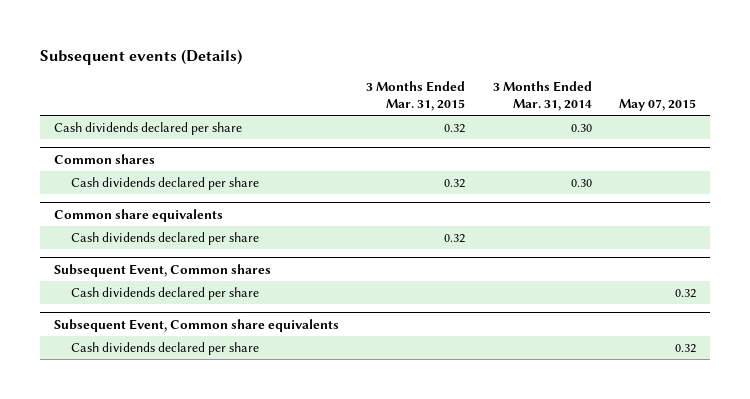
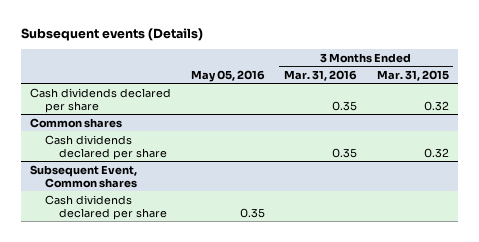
- | 3 Months Ended Mar. 31, 2015 | 3 Months Ended Mar. 31, 2014 | May 07, 2015
+ | May 05, 2016 | 3 Months Ended Mar. 31, 2016 | 3 Months Ended Mar. 31, 2015
- Common share equivalents
- Cash dividends declared per share | 0.32 | |
- Subsequent Event, Common share equivalents
- Cash dividends declared per share | | | 0.32

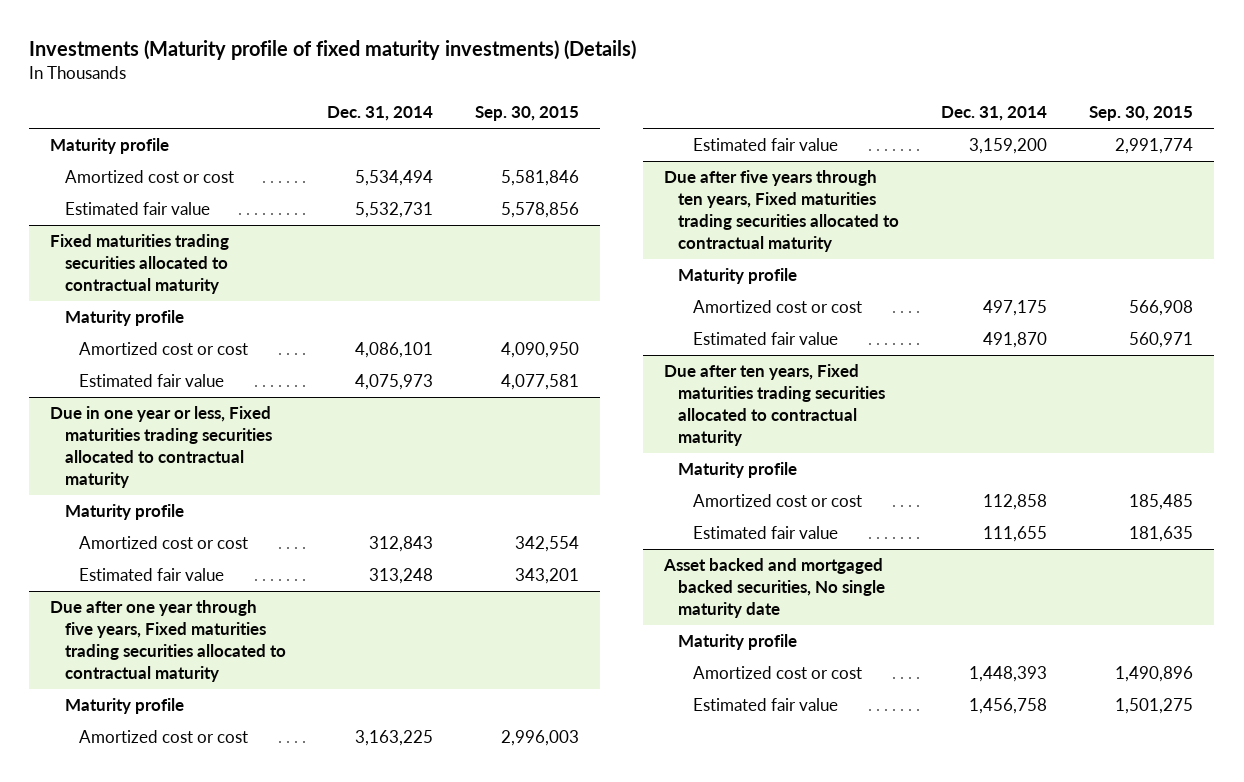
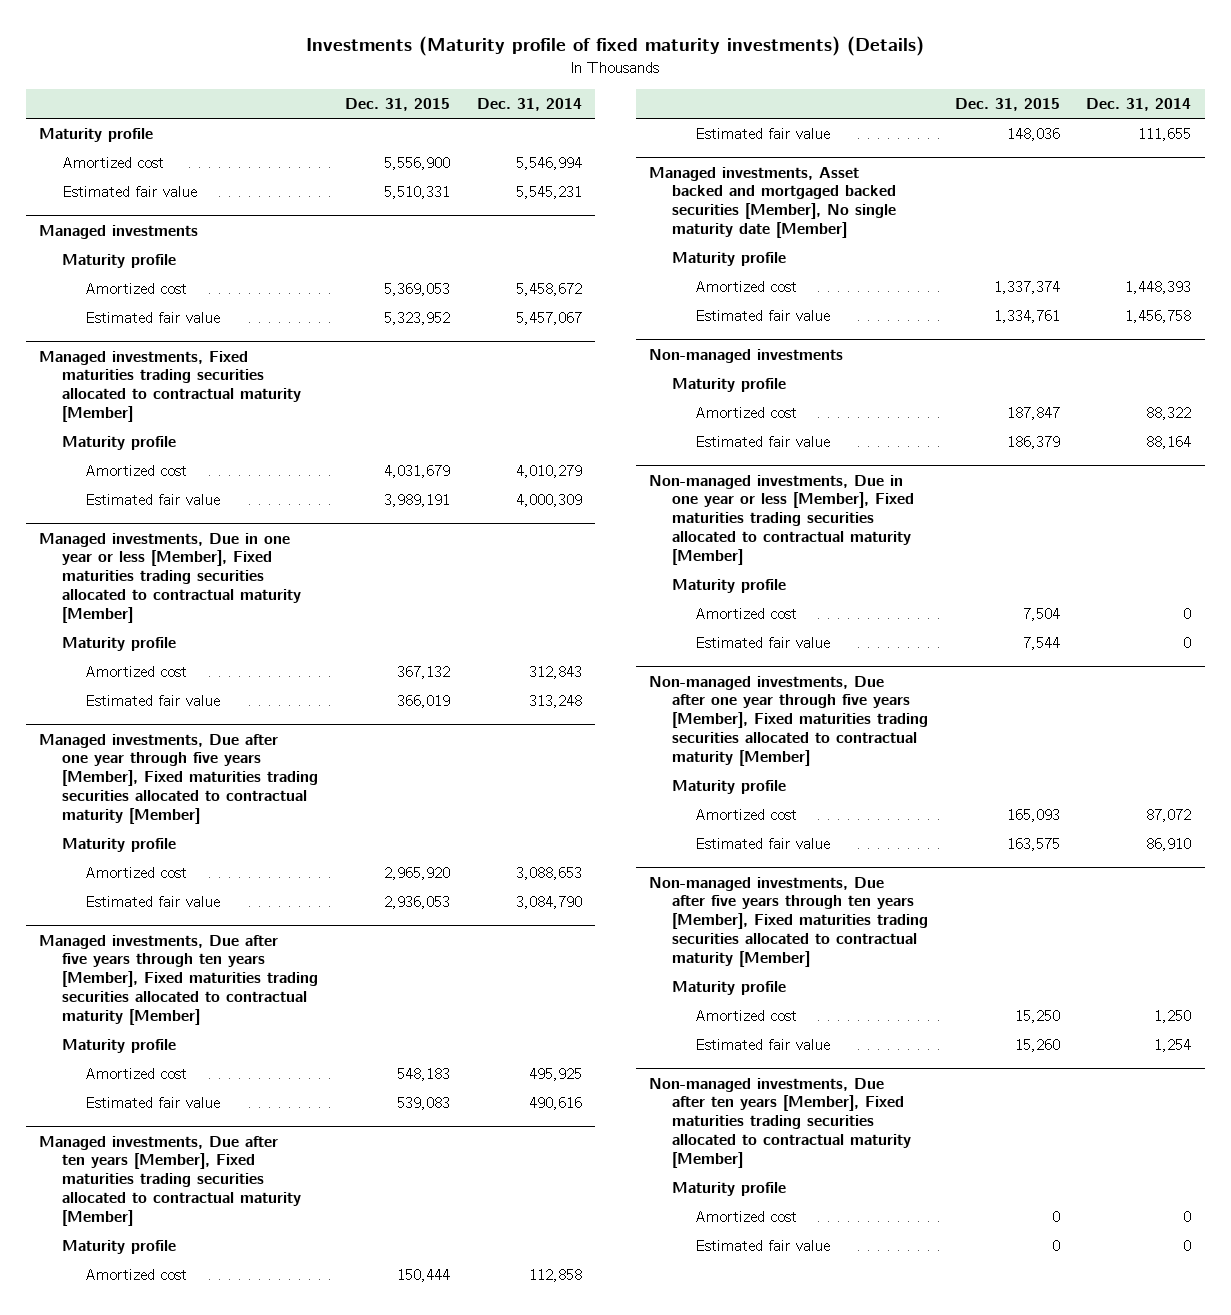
- | Dec. 31, 2014 | Sep. 30, 2015
+ | Dec. 31, 2015 | Dec. 31, 2014
- Amortized cost or cost | 5,534,494 | 5,581,846
- Estimated fair value | 5,532,731 | 5,578,856
- Fixed maturities trading securities allocated to contractual maturity
+ Amortized cost | 5,556,900 | 5,546,994
+ Estimated fair value | 5,510,331 | 5,545,231
+ Managed investments
- Amortized cost or cost | 4,086,101 | 4,090,950
- Estimated fair value | 4,075,973 | 4,077,581
- Due in one year or less, Fixed maturities trading securities allocated to contractual maturity
+ Amortized cost | 5,369,053 | 5,458,672
+ Estimated fair value | 5,323,952 | 5,457,067
+ Managed investments, Fixed maturities trading securities allocated to contractual maturity [Member]
- Amortized cost or cost | 312,843 | 342,554
+ Amortized cost | 4,031,679 | 4,010,279
+ Estimated fair value | 3,989,191 | 4,000,309
+ Managed investments, Due in one year or less [Member], Fixed maturities trading securities allocated to contractual maturity [Member]
+ Maturity profile
+ Amortized cost | 367,132 | 312,843
- Due after one year through five years, Fixed maturities trading securities allocated to contractual maturity
+ Managed investments, Due after one year through five years [Member], Fixed maturities trading securities allocated to contractual maturity [Member]
- Amortized cost or cost | 3,163,225 | 2,996,003
- Estimated fair value | 3,159,200 | 2,991,774
- Due after five years through ten years, Fixed maturities trading securities allocated to contractual maturity
+ Amortized cost | 2,965,920 | 3,088,653
+ Estimated fair value | 2,936,053 | 3,084,790
+ Managed investments, Due after five years through ten years [Member], Fixed maturities trading securities allocated to contractual maturity [Member]
- Amortized cost or cost | 497,175 | 566,908
- Estimated fair value | 491,870 | 560,971
- Due after ten years, Fixed maturities trading securities allocated to contractual maturity
+ Amortized cost | 548,183 | 495,925
+ Estimated fair value | 539,083 | 490,616
+ Managed investments, Due after ten years [Member], Fixed maturities trading securities allocated to contractual maturity [Member]
- Amortized cost or cost | 112,858 | 185,485
+ Amortized cost | 150,444 | 112,858
- Asset backed and mortgaged backed securities, No single maturity date
+ Managed investments, Asset backed and mortgaged backed securities [Member], No single maturity date [Member]
- Amortized cost or cost | 1,448,393 | 1,490,896
+ Amortized cost | 1,337,374 | 1,448,393
+ Non-managed investments
+ Maturity profile
+ Amortized cost | 187,847 | 88,322
+ Estimated fair value | 186,379 | 88,164
+ Non-managed investments, Due in one year or less [Member], Fixed maturities trading securities allocated to contractual maturity [Member]
+ Maturity profile
+ Amortized cost | 7,504 | 0
+ Estimated fair value | 7,544 | 0
+ Non-managed investments, Due after one year through five years [Member], Fixed maturities trading securities allocated to contractual maturity [Member]
+ Maturity profile
+ Amortized cost | 165,093 | 87,072
+ Estimated fair value | 163,575 | 86,910
+ Non-managed investments, Due after five years through ten years [Member], Fixed maturities trading securities allocated to contractual maturity [Member]
+ Maturity profile
+ Amortized cost | 15,250 | 1,250
+ Estimated fair value | 15,260 | 1,254
+ Non-managed investments, Due after ten years [Member], Fixed maturities trading securities allocated to contractual maturity [Member]
+ Maturity profile
+ Amortized cost | 0 | 0
+ Estimated fair value | 0 | 0

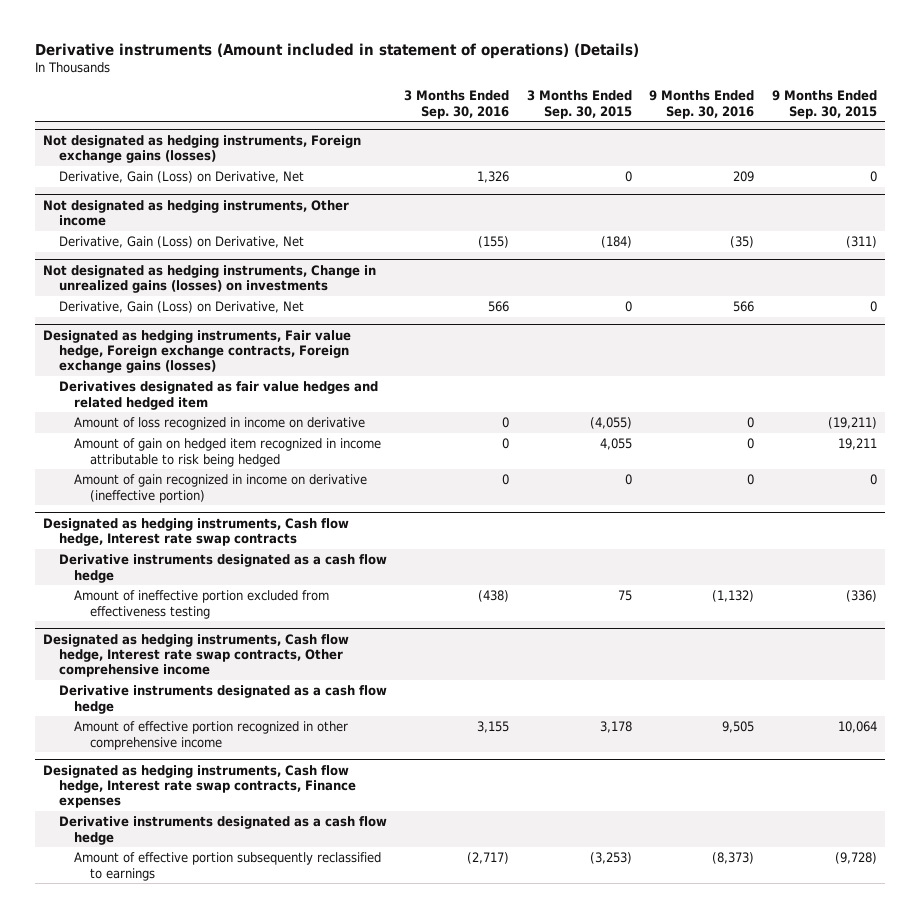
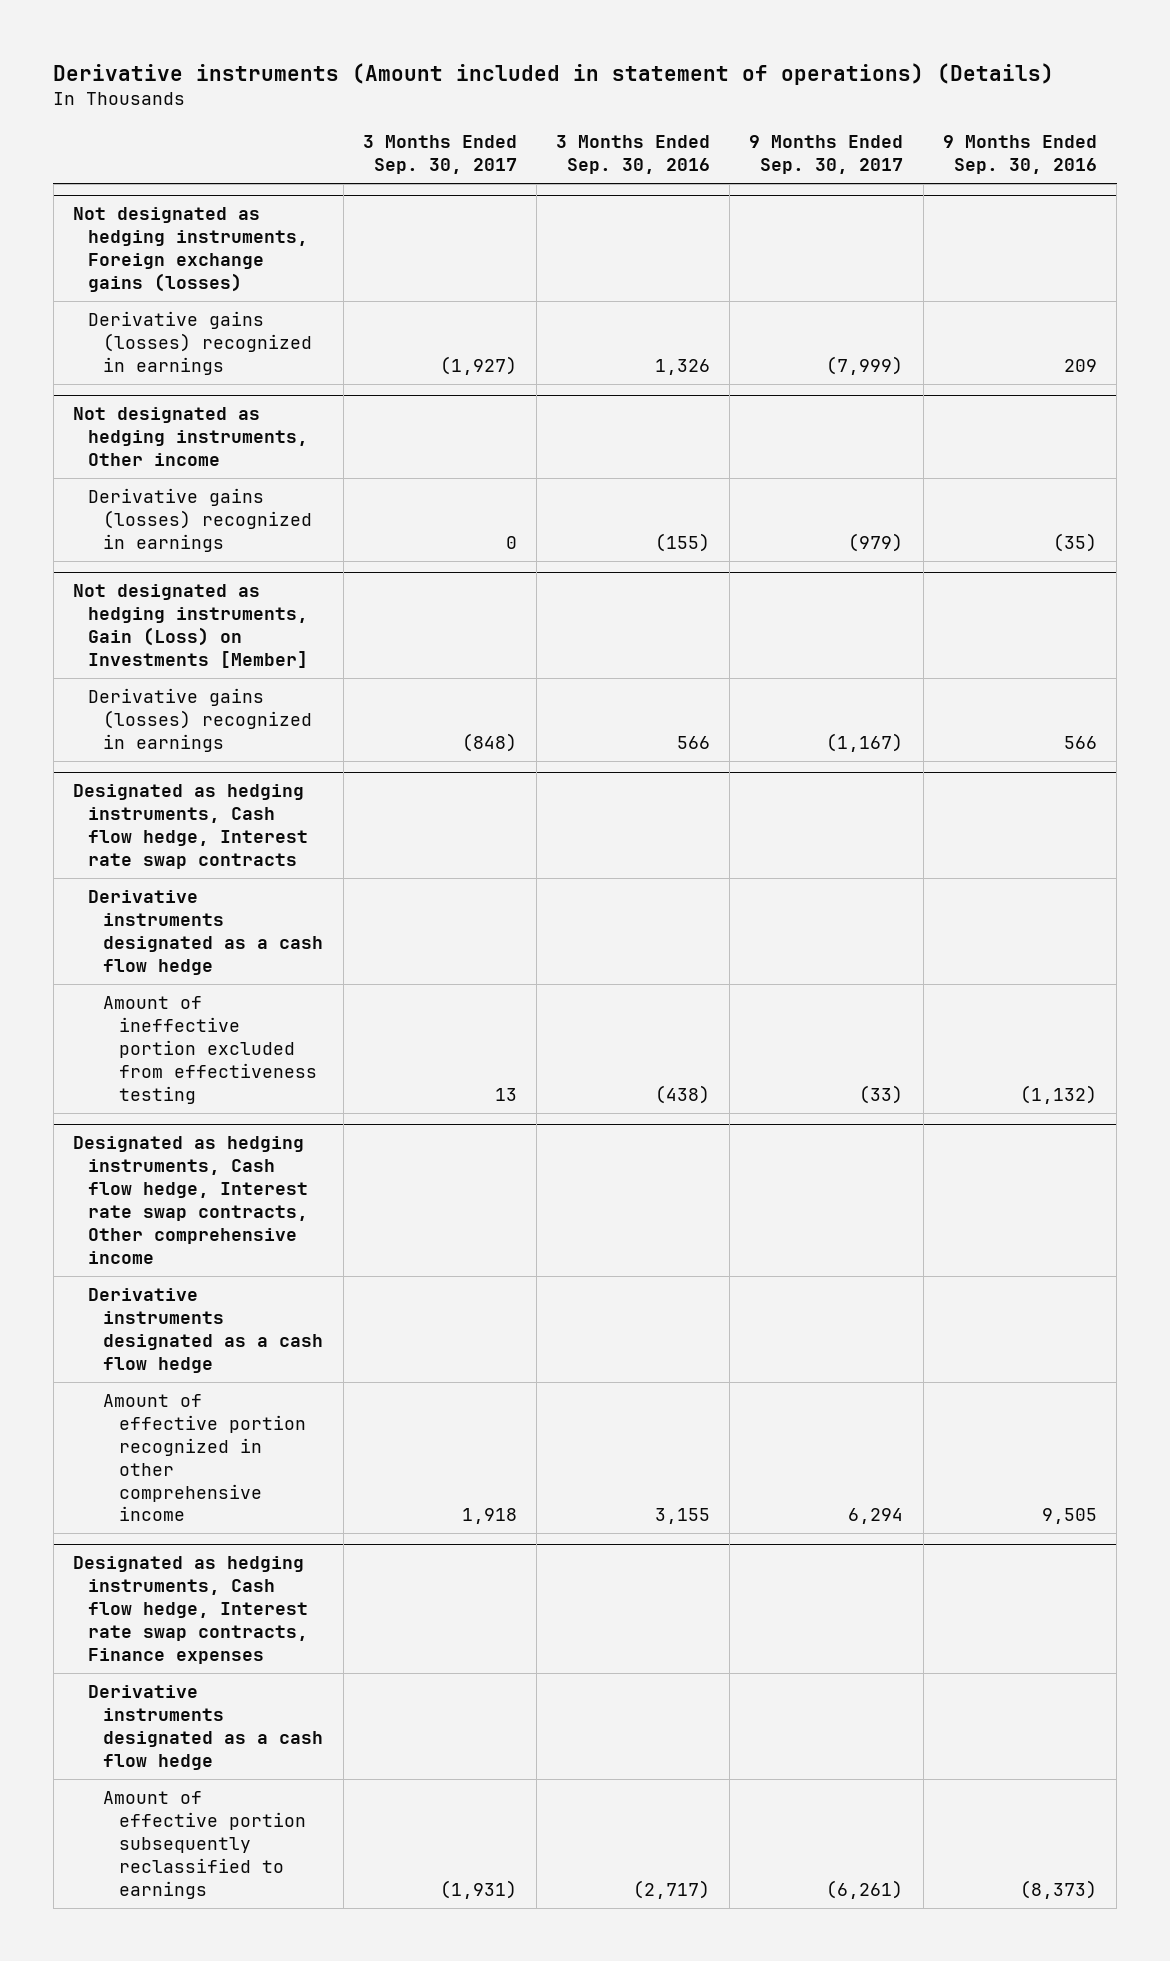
- | 3 Months Ended Sep. 30, 2016 | 3 Months Ended Sep. 30, 2015 | 9 Months Ended Sep. 30, 2016 | 9 Months Ended Sep. 30, 2015
+ | 3 Months Ended Sep. 30, 2017 | 3 Months Ended Sep. 30, 2016 | 9 Months Ended Sep. 30, 2017 | 9 Months Ended Sep. 30, 2016
@ Not designated as hedging instruments, Foreign exchange gains (losses)
- Derivative, Gain (Loss) on Derivative, Net | 1,326 | 0 | 209 | 0
+ Derivative gains (losses) recognized in earnings | (1,927) | 1,326 | (7,999) | 209
@ Not designated as hedging instruments, Other income
- Derivative, Gain (Loss) on Derivative, Net | (155) | (184) | (35) | (311)
- Not designated as hedging instruments, Change in unrealized gains (losses) on investments
- Derivative, Gain (Loss) on Derivative, Net | 566 | 0 | 566 | 0
- Designated as hedging instruments, Fair value hedge, Foreign exchange contracts, Foreign exchange gains (losses)
- Derivatives designated as fair value hedges and related hedged item
- Amount of loss recognized in income on derivative | 0 | (4,055) | 0 | (19,211)
- Amount of gain on hedged item recognized in income attributable to risk being hedged | 0 | 4,055 | 0 | 19,211
- Amount of gain recognized in income on derivative (ineffective portion) | 0 | 0 | 0 | 0
@ Not designated as hedging instruments, Other income
+ Derivative gains (losses) recognized in earnings | 0 | (155) | (979) | (35)
+ Not designated as hedging instruments, Gain (Loss) on Investments [Member]
+ Derivative gains (losses) recognized in earnings | (848) | 566 | (1,167) | 566

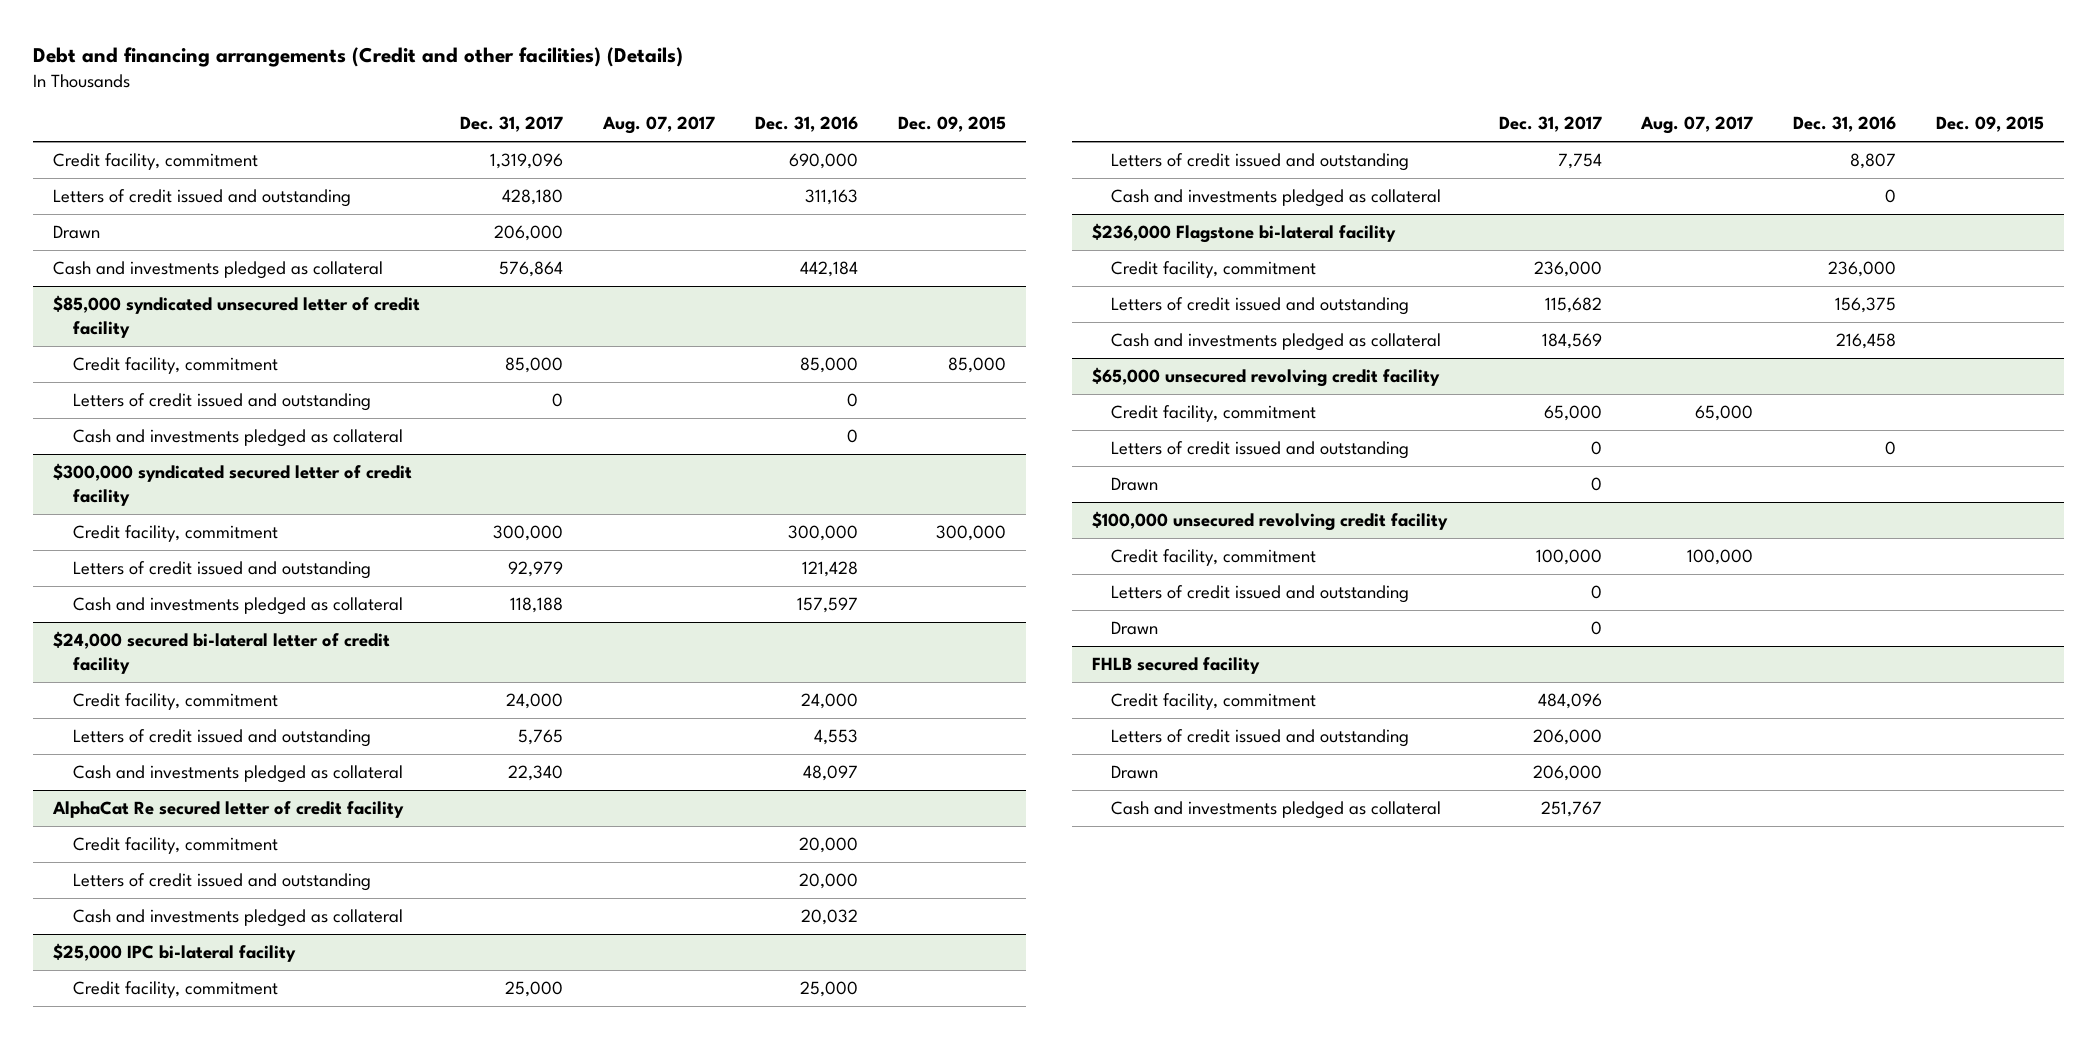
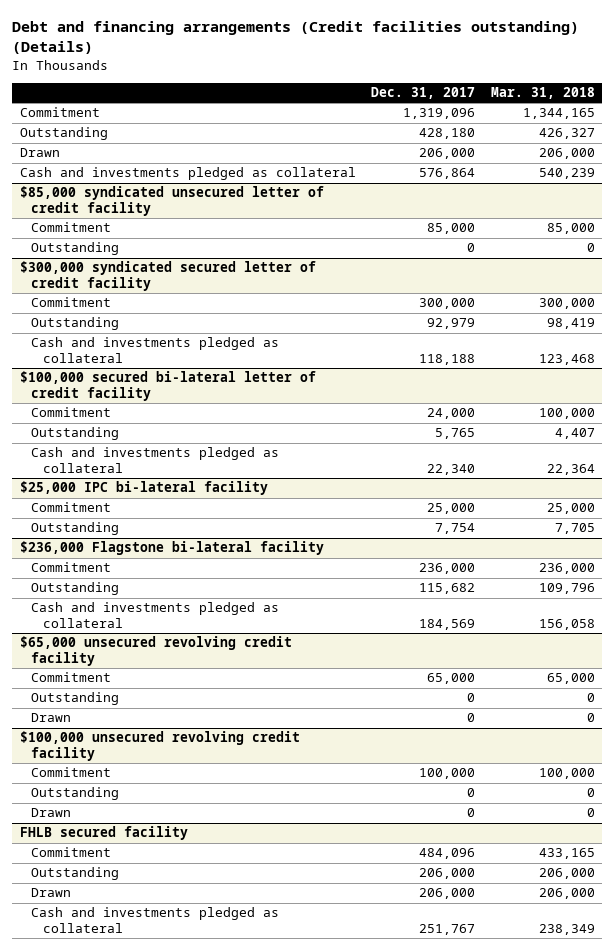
- Debt and financing arrangements (Credit and other facilities) (Details)
+ Debt and financing arrangements (Credit facilities outstanding) (Details)
- | Dec. 31, 2017 | Aug. 07, 2017 | Dec. 31, 2016 | Dec. 09, 2015
+ | Dec. 31, 2017 | Mar. 31, 2018
- Credit facility, commitment | 1,319,096 | | 690,000 |
- Letters of credit issued and outstanding | 428,180 | | 311,163 |
+ Commitment | 1,319,096 | 1,344,165
+ Outstanding | 428,180 | 426,327
@ $85,000 syndicated unsecured letter of credit facility
- Credit facility, commitment | 85,000 | | 85,000 | 85,000
- Letters of credit issued and outstanding | 0 | | 0 |
- Cash and investments pledged as collateral | | | 0 |
+ Commitment | 85,000 | 85,000
+ Outstanding | 0 | 0
@ $300,000 syndicated secured letter of credit facility
- Credit facility, commitment | 300,000 | | 300,000 | 300,000
- Letters of credit issued and outstanding | 92,979 | | 121,428 |
+ Commitment | 300,000 | 300,000
+ Outstanding | 92,979 | 98,419
- $24,000 secured bi-lateral letter of credit facility
- Credit facility, commitment | 24,000 | | 24,000 |
- Letters of credit issued and outstanding | 5,765 | | 4,553 |
+ $100,000 secured bi-lateral letter of credit facility
+ Commitment | 24,000 | 100,000
+ Outstanding | 5,765 | 4,407
- AlphaCat Re secured letter of credit facility
- Credit facility, commitment | | | 20,000 |
- Letters of credit issued and outstanding | | | 20,000 |
- Cash and investments pledged as collateral | | | 20,032 |
@ $25,000 IPC bi-lateral facility
- Credit facility, commitment | 25,000 | | 25,000 |
- Letters of credit issued and outstanding | 7,754 | | 8,807 |
- Cash and investments pledged as collateral | | | 0 |
+ Commitment | 25,000 | 25,000
+ Outstanding | 7,754 | 7,705
@ $236,000 Flagstone bi-lateral facility
- Credit facility, commitment | 236,000 | | 236,000 |
- Letters of credit issued and outstanding | 115,682 | | 156,375 |
+ Commitment | 236,000 | 236,000
+ Outstanding | 115,682 | 109,796
@ $65,000 unsecured revolving credit facility
- Credit facility, commitment | 65,000 | 65,000 | |
- Letters of credit issued and outstanding | 0 | | 0 |
+ Commitment | 65,000 | 65,000
+ Outstanding | 0 | 0
@ $100,000 unsecured revolving credit facility
- Credit facility, commitment | 100,000 | 100,000 | |
- Letters of credit issued and outstanding | 0 | | |
+ Commitment | 100,000 | 100,000
+ Outstanding | 0 | 0
@ FHLB secured facility
- Credit facility, commitment | 484,096 | | |
- Letters of credit issued and outstanding | 206,000 | | |
+ Commitment | 484,096 | 433,165
+ Outstanding | 206,000 | 206,000

